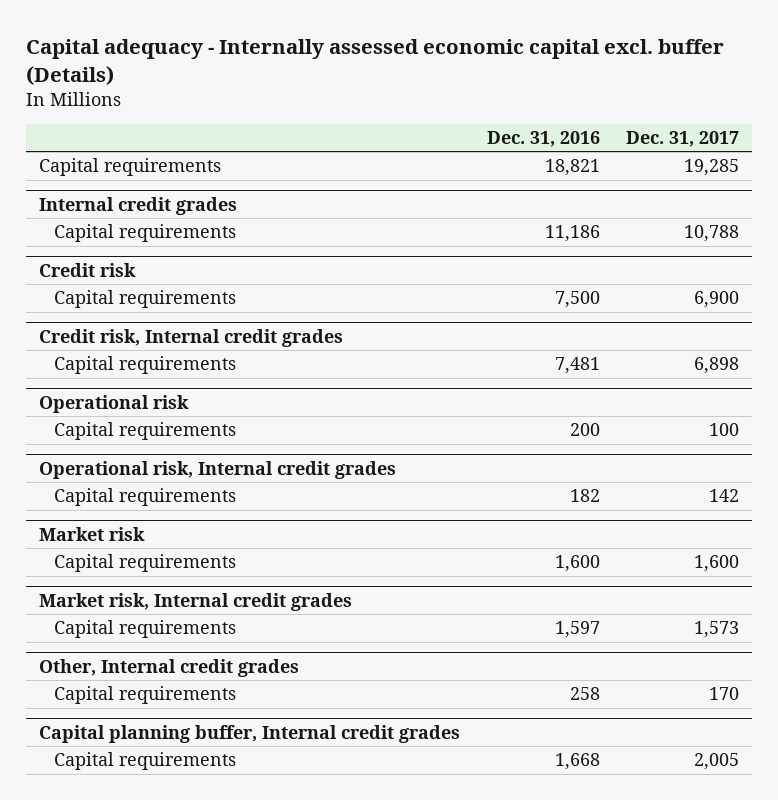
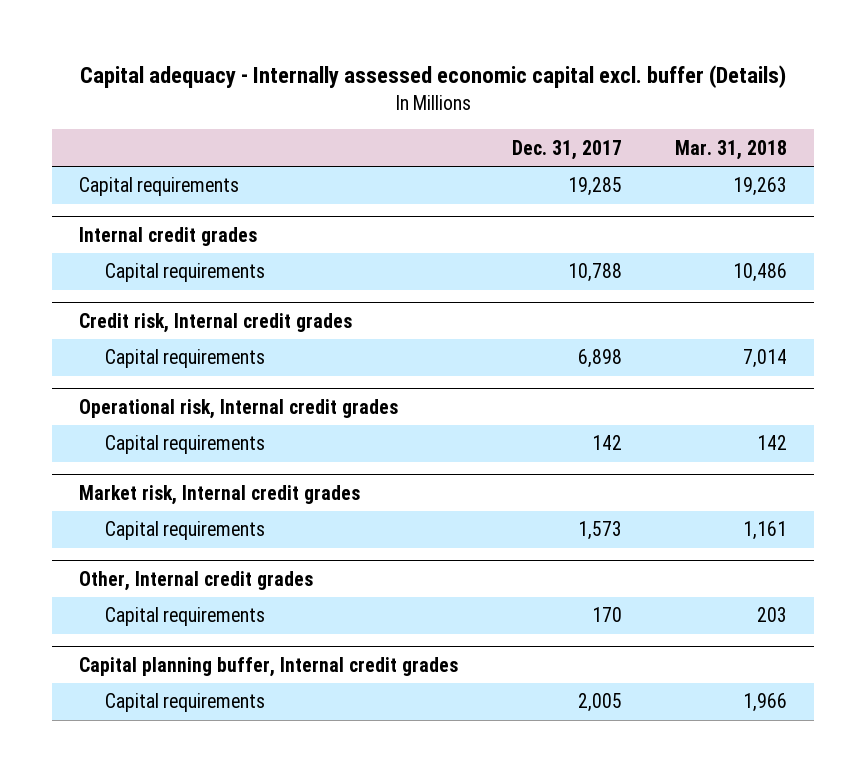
- | Dec. 31, 2016 | Dec. 31, 2017
+ | Dec. 31, 2017 | Mar. 31, 2018
- Credit risk
- Capital requirements | 7,500 | 6,900
- Operational risk
- Capital requirements | 200 | 100
- Market risk
- Capital requirements | 1,600 | 1,600

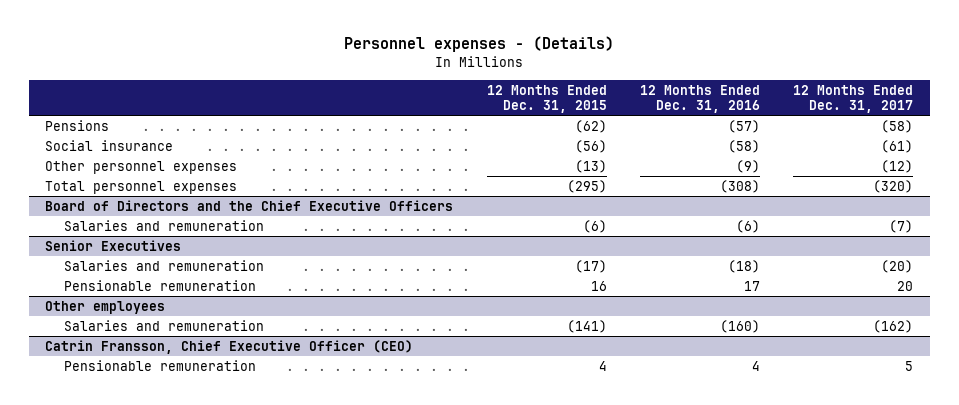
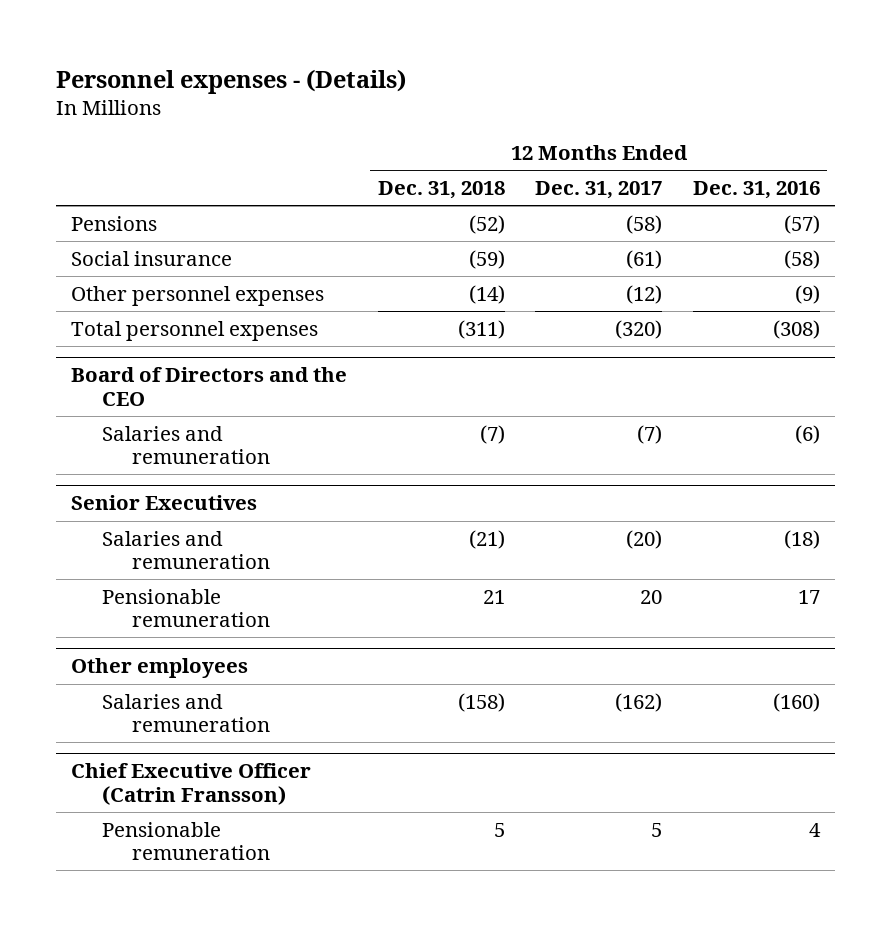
- | 12 Months Ended Dec. 31, 2015 | 12 Months Ended Dec. 31, 2016 | 12 Months Ended Dec. 31, 2017
+ | 12 Months Ended Dec. 31, 2018 | 12 Months Ended Dec. 31, 2017 | 12 Months Ended Dec. 31, 2016
- Board of Directors and the Chief Executive Officers
+ Board of Directors and the CEO
- Catrin Fransson, Chief Executive Officer (CEO)
+ Chief Executive Officer (Catrin Fransson)

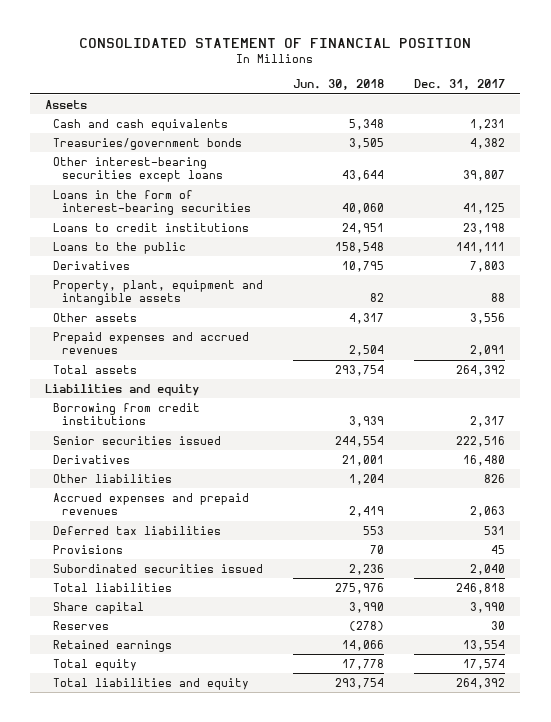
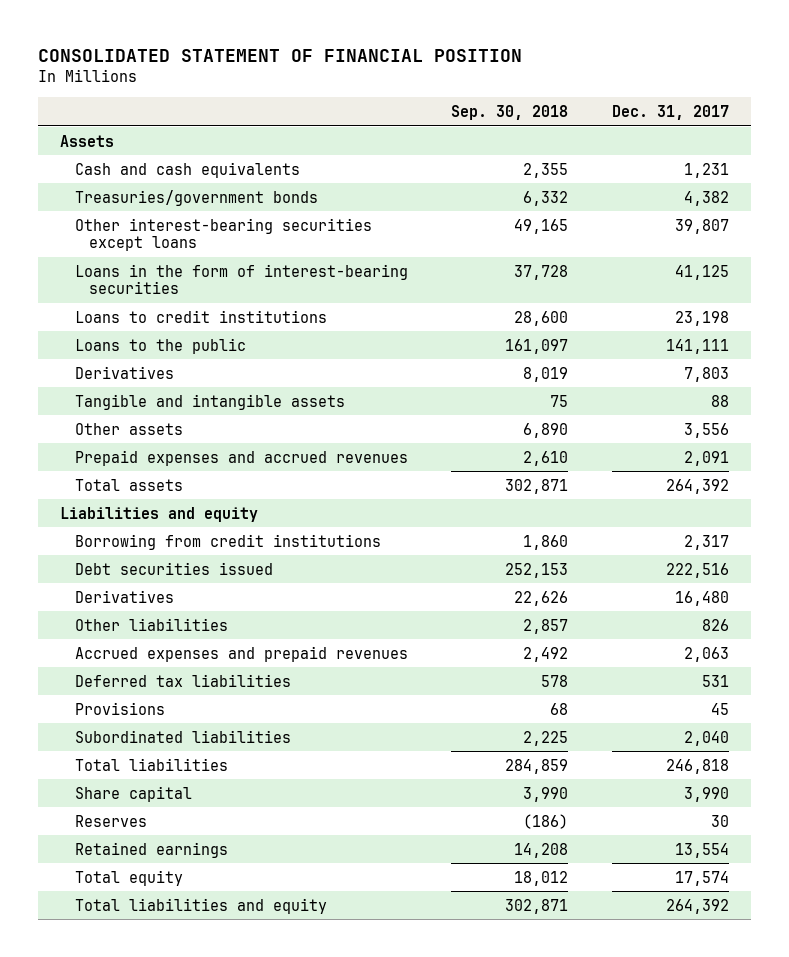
- | Jun. 30, 2018 | Dec. 31, 2017
+ | Sep. 30, 2018 | Dec. 31, 2017
- Property, plant, equipment and intangible assets | 82 | 88
+ Tangible and intangible assets | 75 | 88
- Senior securities issued | 244,554 | 222,516
+ Debt securities issued | 252,153 | 222,516
- Subordinated securities issued | 2,236 | 2,040
+ Subordinated liabilities | 2,225 | 2,040

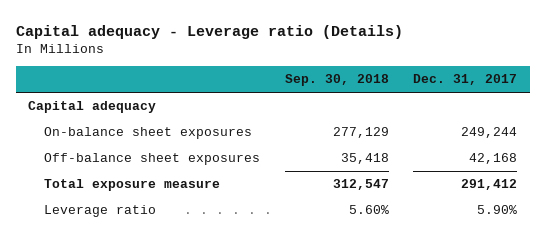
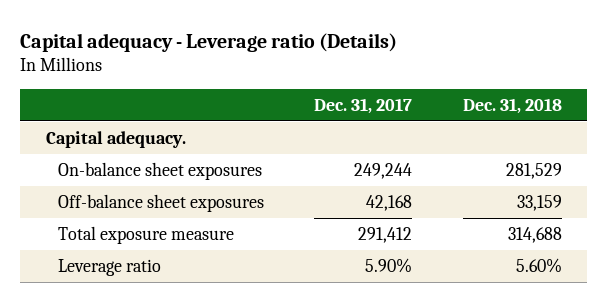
- | Sep. 30, 2018 | Dec. 31, 2017
+ | Dec. 31, 2017 | Dec. 31, 2018
- Capital adequacy
+ Capital adequacy.

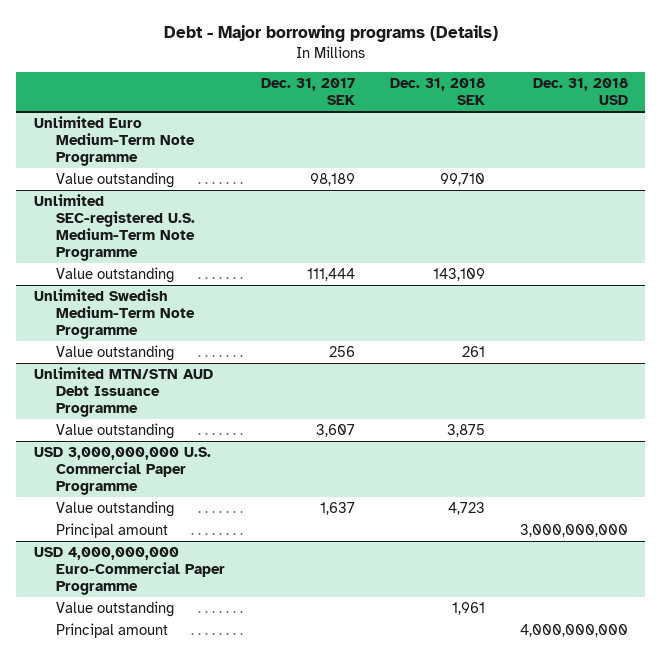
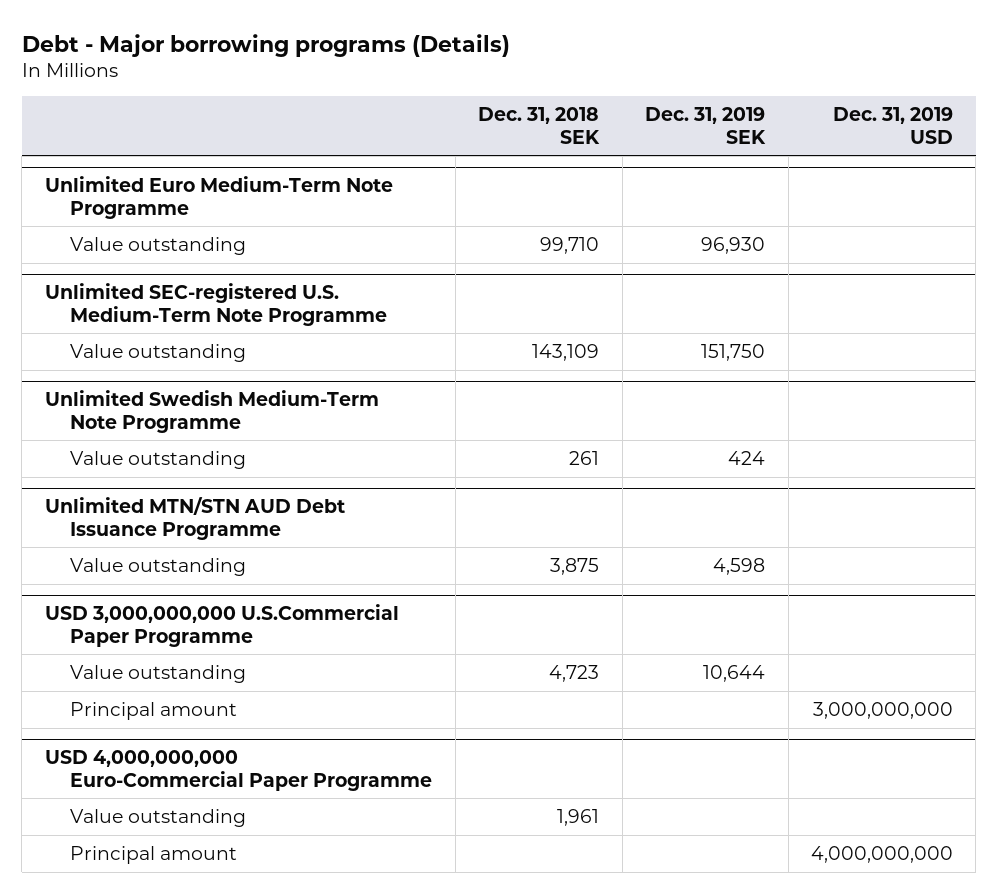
- | Dec. 31, 2017 SEK | Dec. 31, 2018 SEK | Dec. 31, 2018 USD
+ | Dec. 31, 2018 SEK | Dec. 31, 2019 SEK | Dec. 31, 2019 USD
- USD 3,000,000,000 U.S. Commercial Paper Programme
+ USD 3,000,000,000 U.S.Commercial Paper Programme

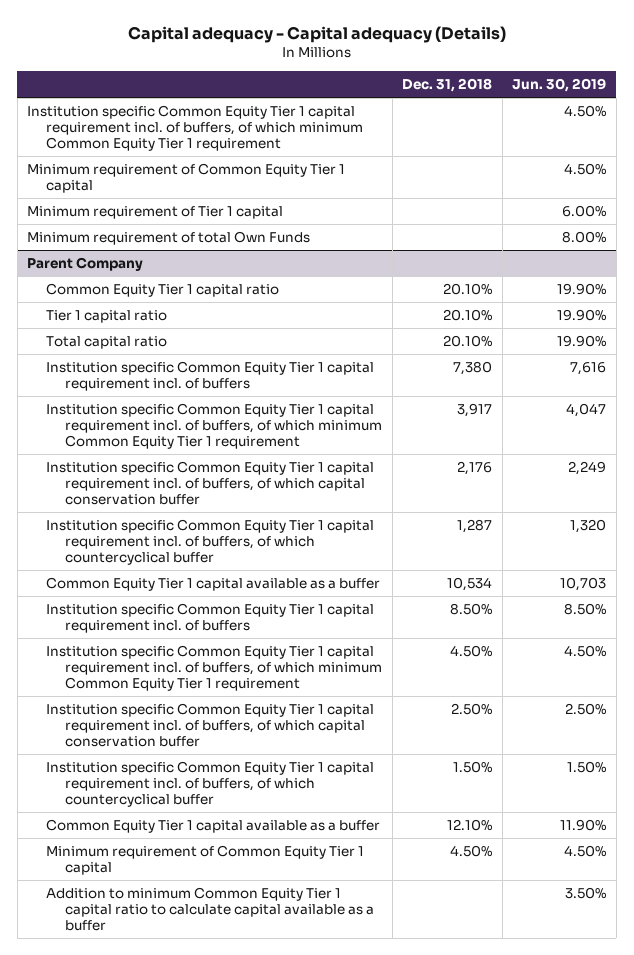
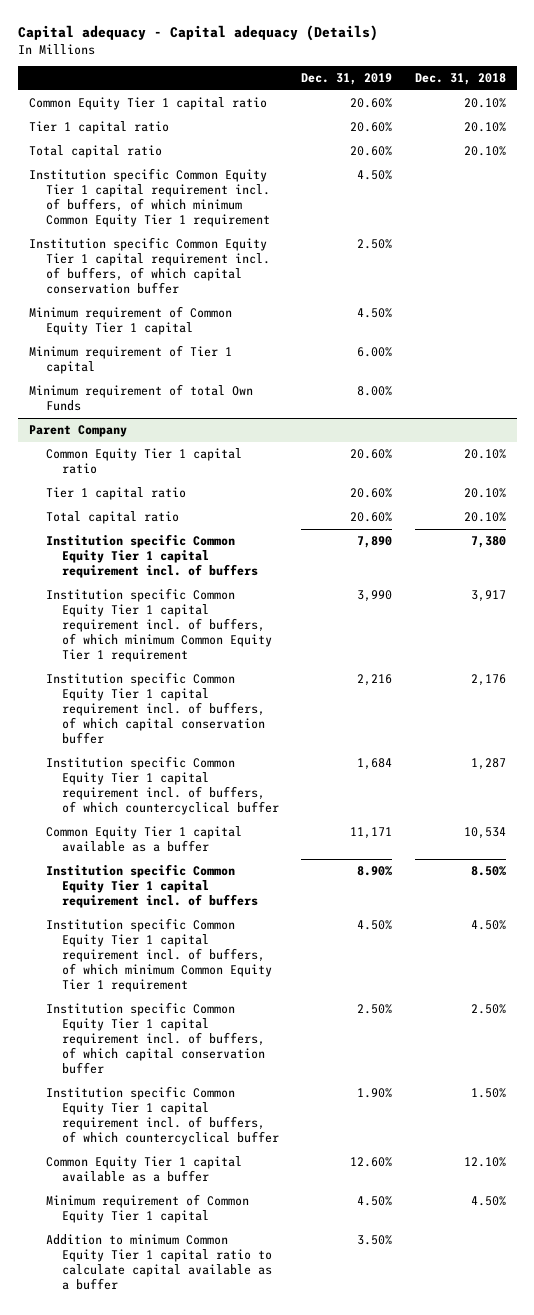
- | Dec. 31, 2018 | Jun. 30, 2019
+ | Dec. 31, 2019 | Dec. 31, 2018
+ Common Equity Tier 1 capital ratio | 20.60% | 20.10%
+ Tier 1 capital ratio | 20.60% | 20.10%
+ Total capital ratio | 20.60% | 20.10%
+ Institution specific Common Equity Tier 1 capital requirement incl. of buffers, of which capital conservation buffer | 2.50% |

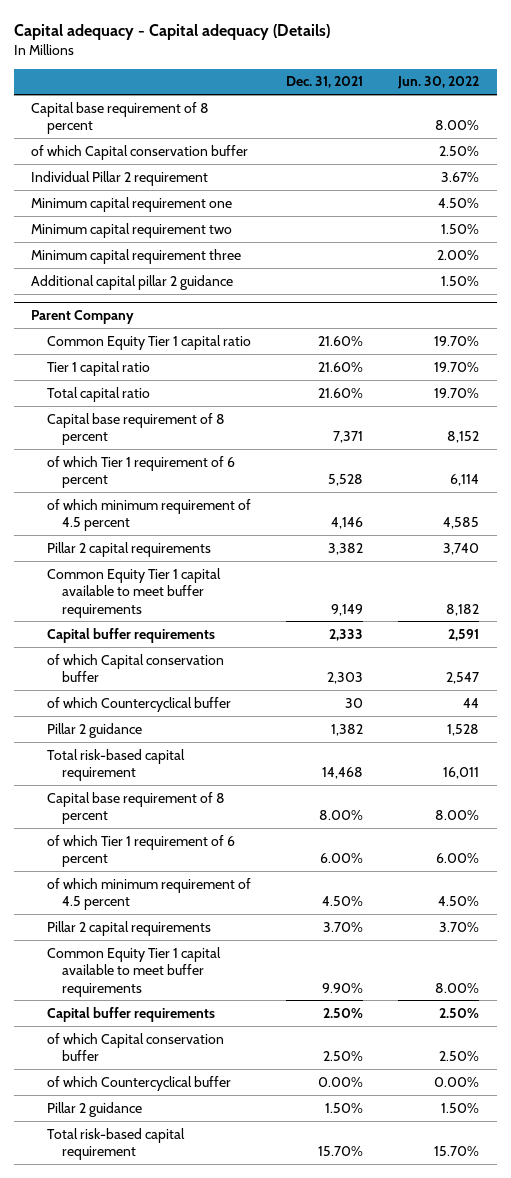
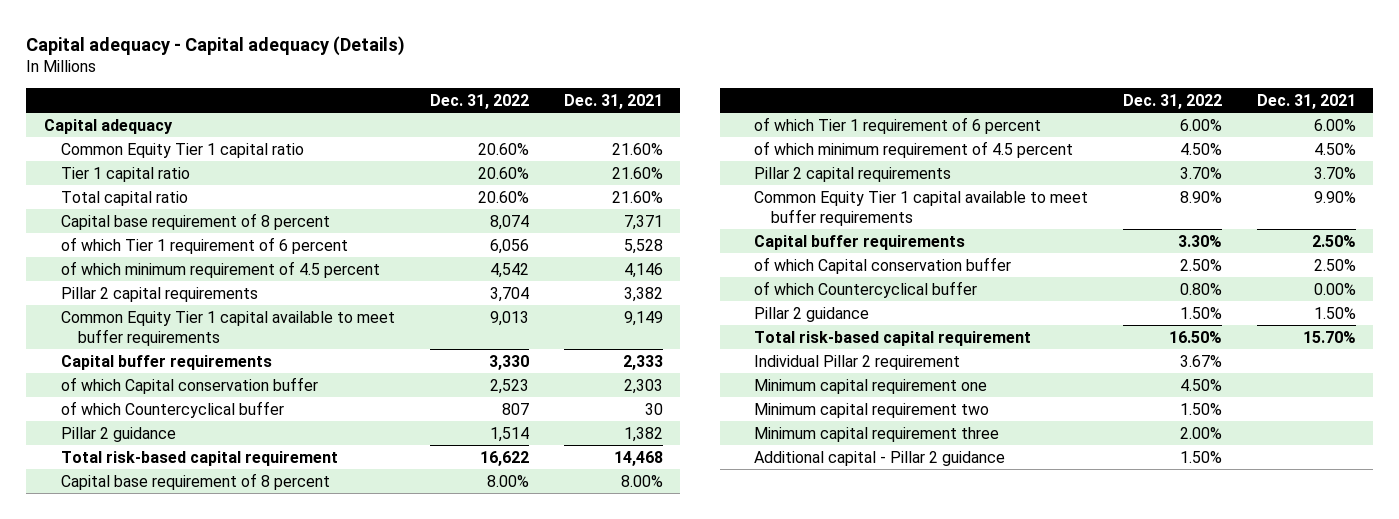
- | Dec. 31, 2021 | Jun. 30, 2022
+ | Dec. 31, 2022 | Dec. 31, 2021
- Capital base requirement of 8 percent | | 8.00%
- of which Capital conservation buffer | | 2.50%
- Additional capital pillar 2 guidance | | 1.50%
- Parent Company
+ Capital adequacy
moved down: Individual Pillar 2 requirement | 3.67% |
moved down: Minimum capital requirement one | 4.50% |
moved down: Minimum capital requirement two | 1.50% |
moved down: Minimum capital requirement three | 2.00% |
+ Additional capital - Pillar 2 guidance | 1.50% |

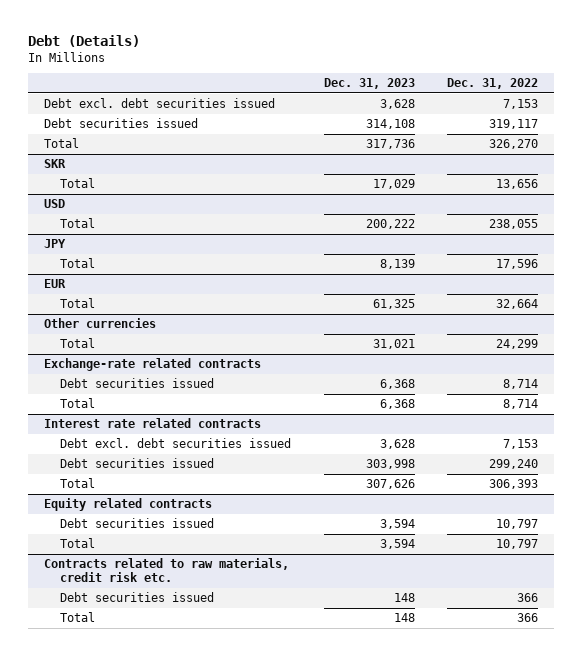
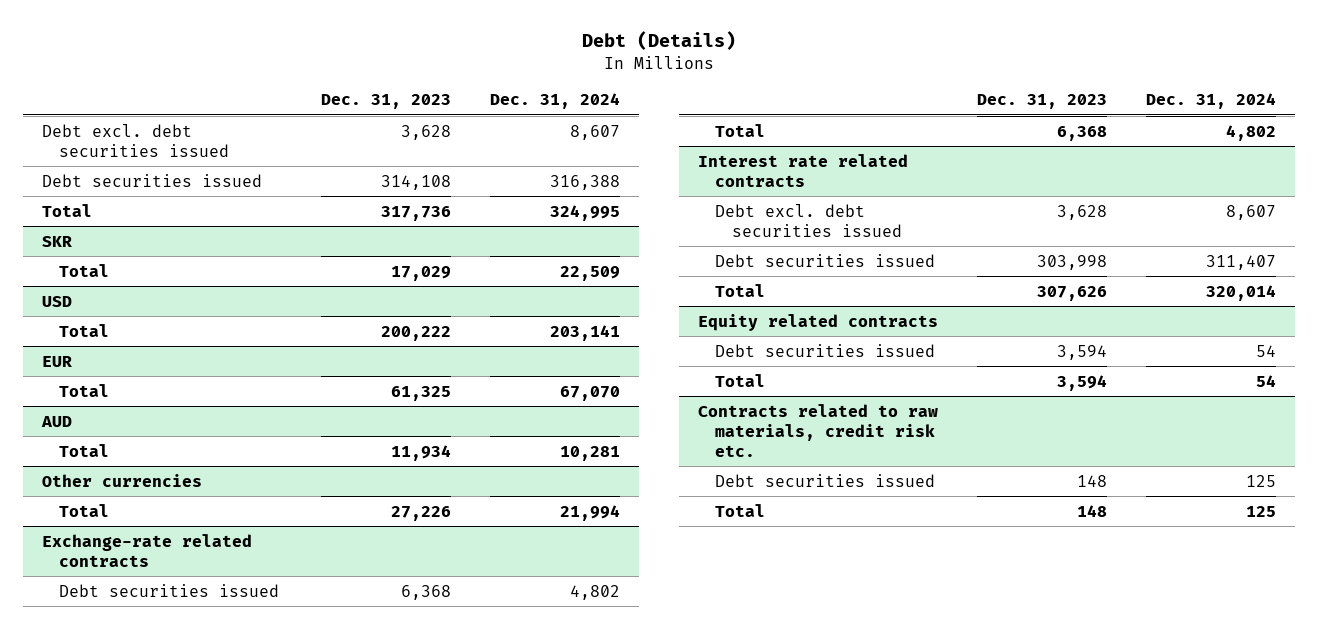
- | Dec. 31, 2023 | Dec. 31, 2022
+ | Dec. 31, 2023 | Dec. 31, 2024
- JPY
- Total | 8,139 | 17,596
+ AUD
+ Total | 11,934 | 10,281
@ Other currencies
- Total | 31,021 | 24,299
+ Total | 27,226 | 21,994

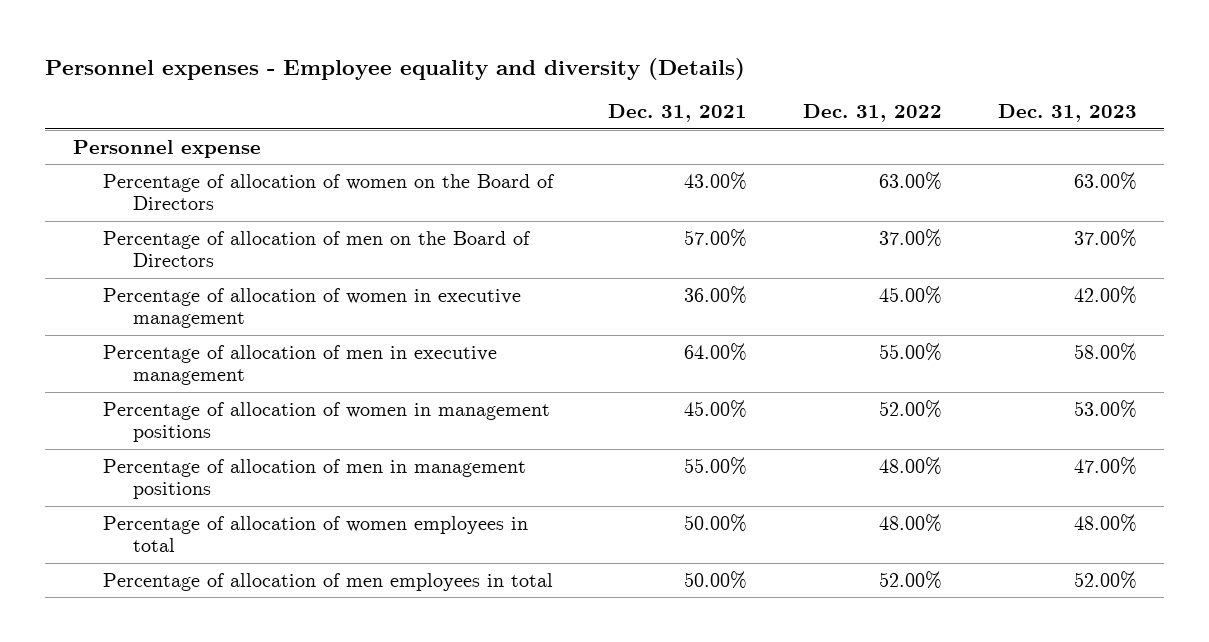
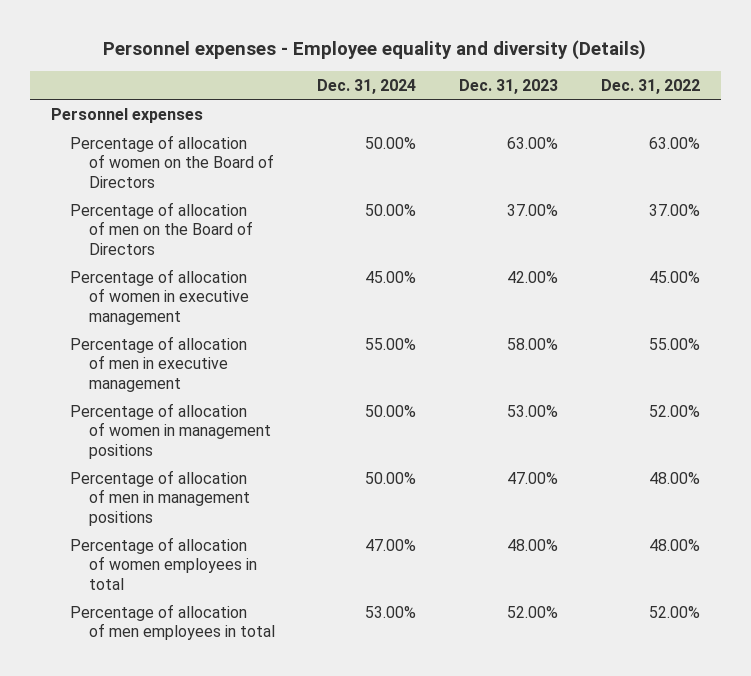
- | Dec. 31, 2021 | Dec. 31, 2022 | Dec. 31, 2023
+ | Dec. 31, 2024 | Dec. 31, 2023 | Dec. 31, 2022
- Personnel expense
+ Personnel expenses

